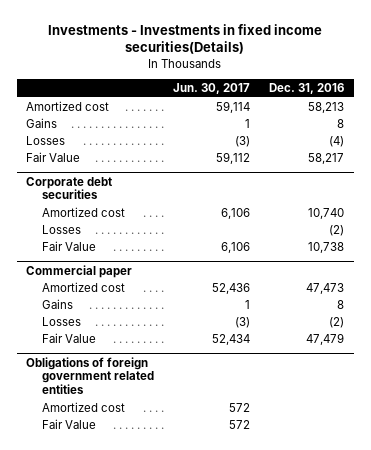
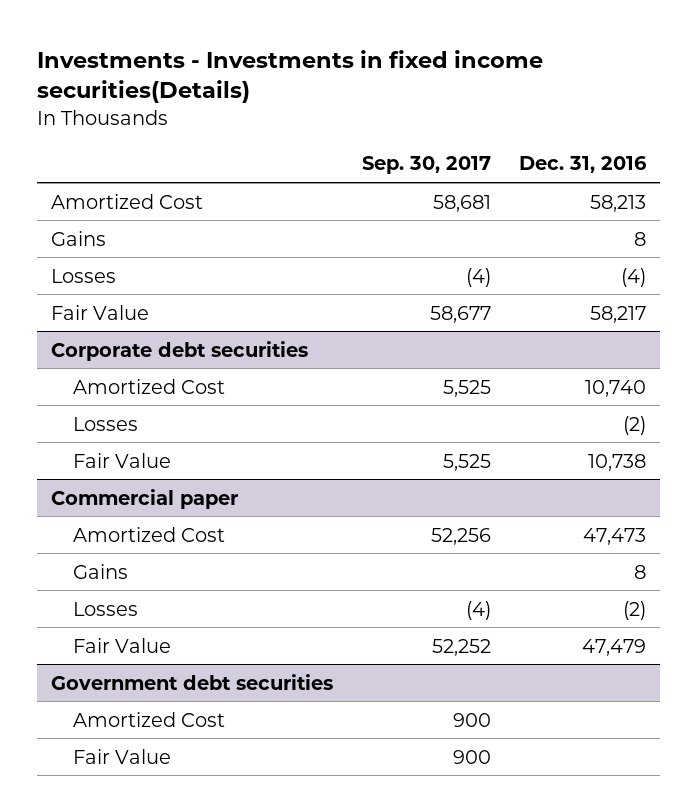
- | Jun. 30, 2017 | Dec. 31, 2016
+ | Sep. 30, 2017 | Dec. 31, 2016
- Amortized cost | 59,114 | 58,213
+ Amortized Cost | 58,681 | 58,213
@ Corporate debt securities
- Amortized cost | 6,106 | 10,740
+ Amortized Cost | 5,525 | 10,740
@ Commercial paper
- Amortized cost | 52,436 | 47,473
+ Amortized Cost | 52,256 | 47,473
- Obligations of foreign government related entities
- Amortized cost | 572 |
+ Government debt securities
+ Amortized Cost | 900 |

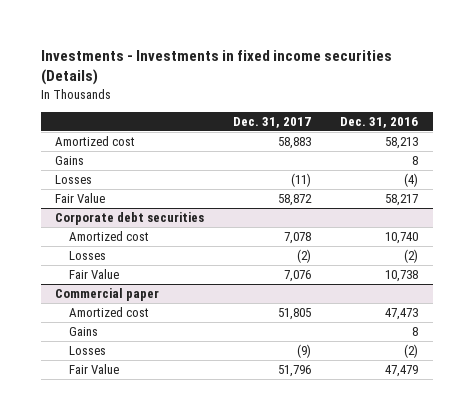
- Investments - Investments in fixed income securities(Details)
+ Investments - Investments in fixed income securities (Details)
- | Sep. 30, 2017 | Dec. 31, 2016
+ | Dec. 31, 2017 | Dec. 31, 2016
- Amortized Cost | 58,681 | 58,213
+ Amortized cost | 58,883 | 58,213
@ Corporate debt securities
- Amortized Cost | 5,525 | 10,740
+ Amortized cost | 7,078 | 10,740
@ Commercial paper
- Amortized Cost | 52,256 | 47,473
+ Amortized cost | 51,805 | 47,473
- Government debt securities
- Amortized Cost | 900 |
- Fair Value | 900 |

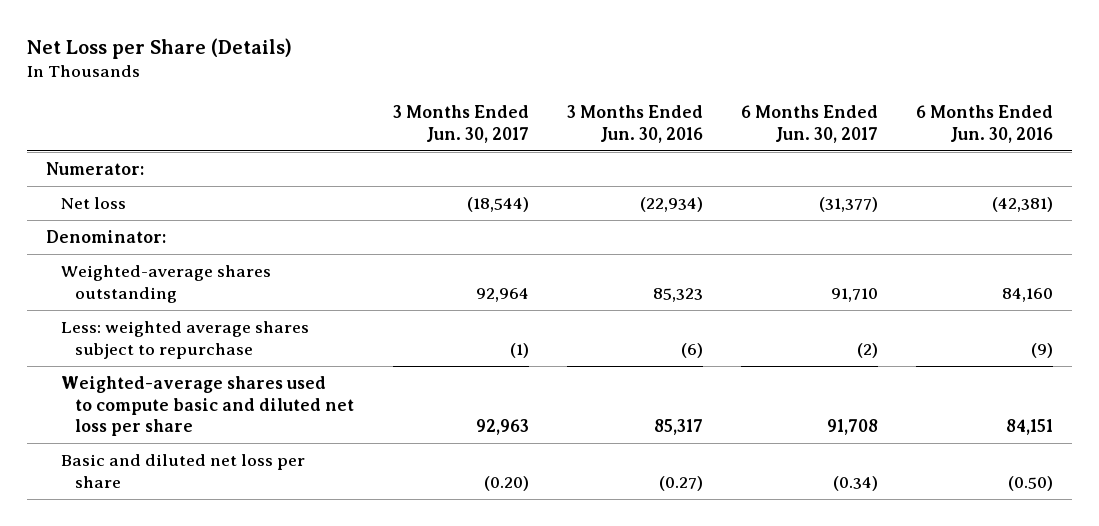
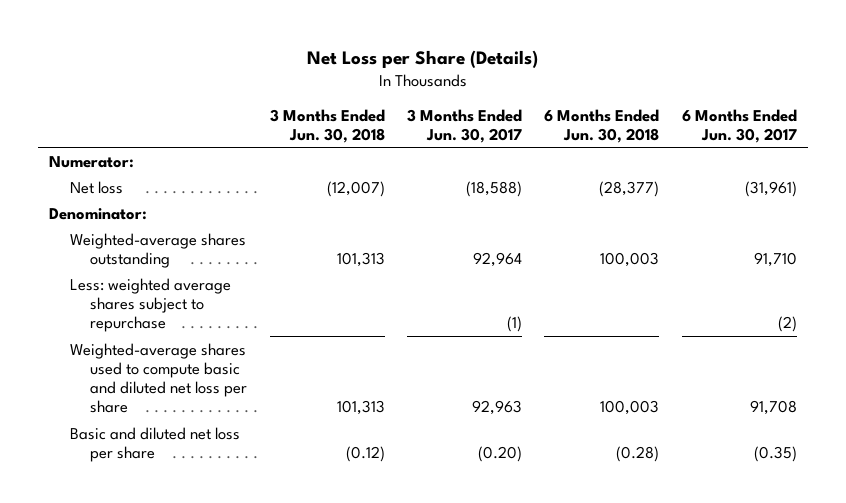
- | 3 Months Ended Jun. 30, 2017 | 3 Months Ended Jun. 30, 2016 | 6 Months Ended Jun. 30, 2017 | 6 Months Ended Jun. 30, 2016
+ | 3 Months Ended Jun. 30, 2018 | 3 Months Ended Jun. 30, 2017 | 6 Months Ended Jun. 30, 2018 | 6 Months Ended Jun. 30, 2017
- Net loss | (18,544) | (22,934) | (31,377) | (42,381)
+ Net loss | (12,007) | (18,588) | (28,377) | (31,961)
- Basic and diluted net loss per share | (0.20) | (0.27) | (0.34) | (0.50)
+ Basic and diluted net loss per share | (0.12) | (0.20) | (0.28) | (0.35)

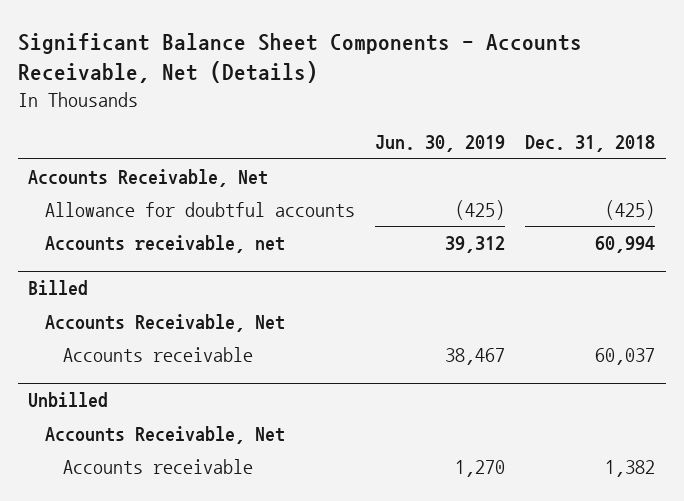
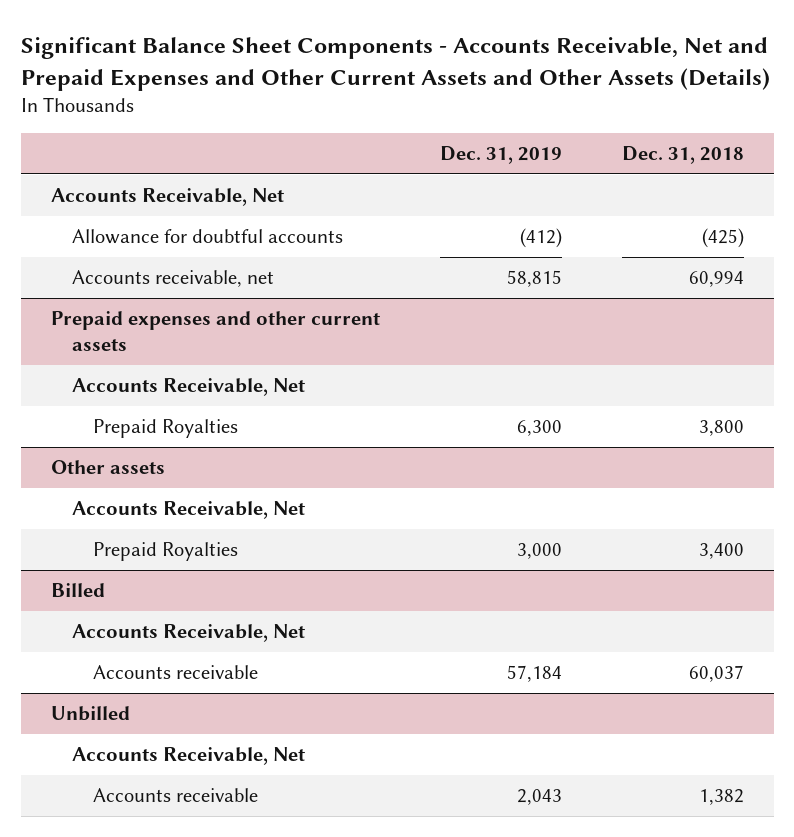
- Significant Balance Sheet Components - Accounts Receivable, Net (Details)
+ Significant Balance Sheet Components - Accounts Receivable, Net and Prepaid Expenses and Other Current Assets and Other Assets (Details)
- | Jun. 30, 2019 | Dec. 31, 2018
+ | Dec. 31, 2019 | Dec. 31, 2018
+ Prepaid expenses and other current assets
+ Accounts Receivable, Net
+ Prepaid Royalties | 6,300 | 3,800
+ Other assets
+ Accounts Receivable, Net
+ Prepaid Royalties | 3,000 | 3,400

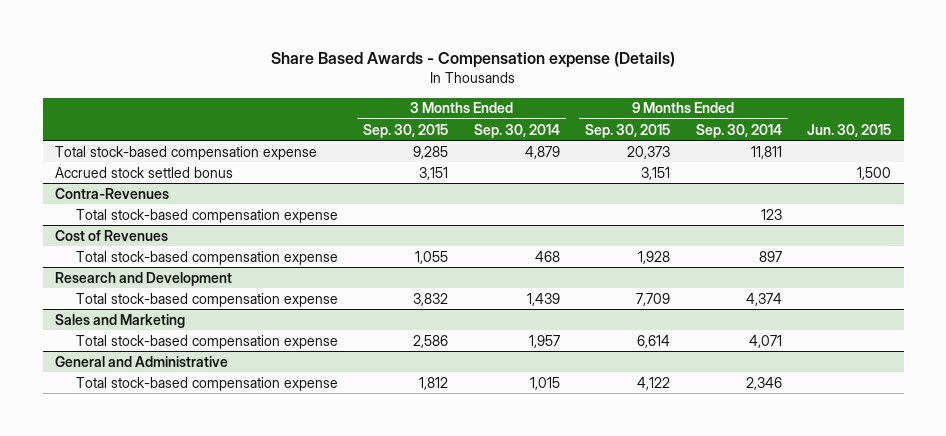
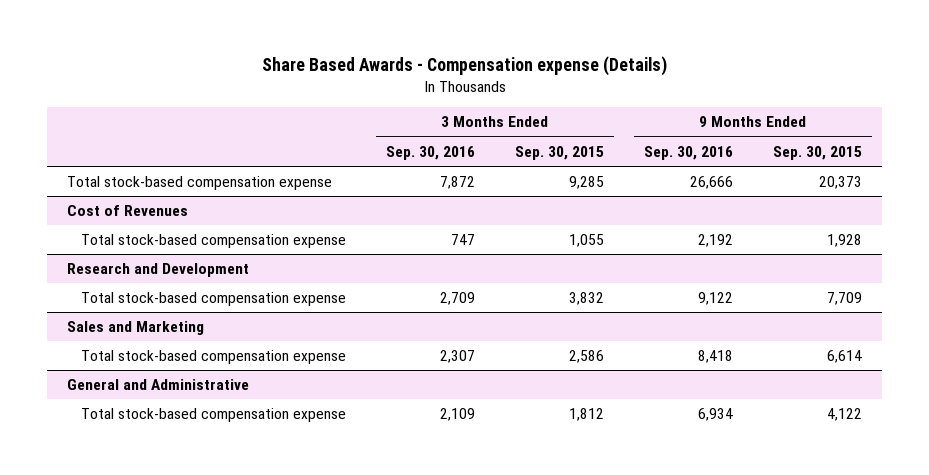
- | 3 Months Ended Sep. 30, 2015 | 3 Months Ended Sep. 30, 2014 | 9 Months Ended Sep. 30, 2015 | 9 Months Ended Sep. 30, 2014 | Jun. 30, 2015
+ | 3 Months Ended Sep. 30, 2016 | 3 Months Ended Sep. 30, 2015 | 9 Months Ended Sep. 30, 2016 | 9 Months Ended Sep. 30, 2015
- Accrued stock settled bonus | 3,151 | | 3,151 | | 1,500
- Contra-Revenues
- Total stock-based compensation expense | | | | 123 |

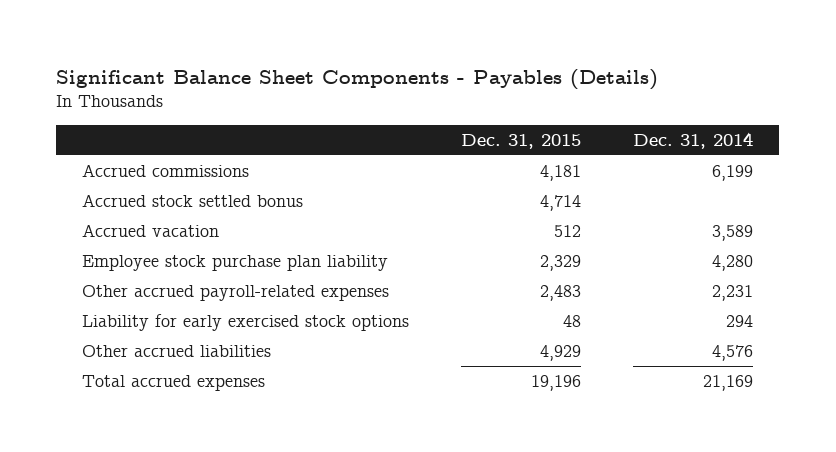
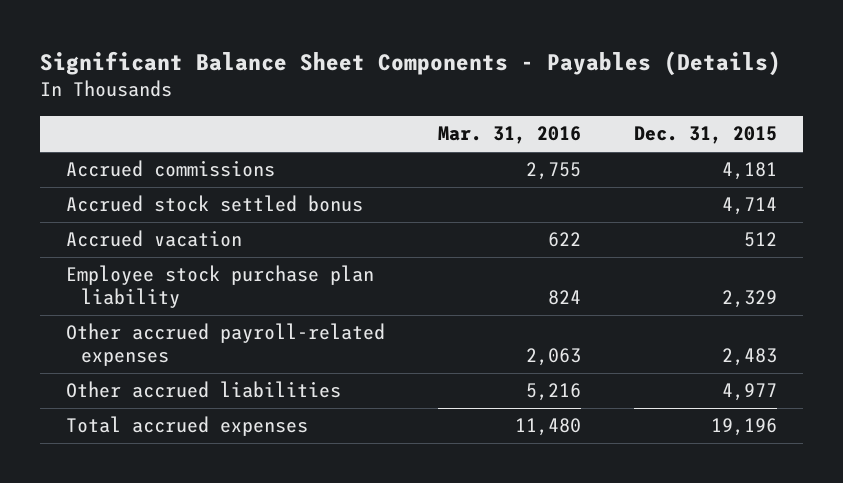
- | Dec. 31, 2015 | Dec. 31, 2014
+ | Mar. 31, 2016 | Dec. 31, 2015
- Liability for early exercised stock options | 48 | 294
- Other accrued liabilities | 4,929 | 4,576
+ Other accrued liabilities | 5,216 | 4,977

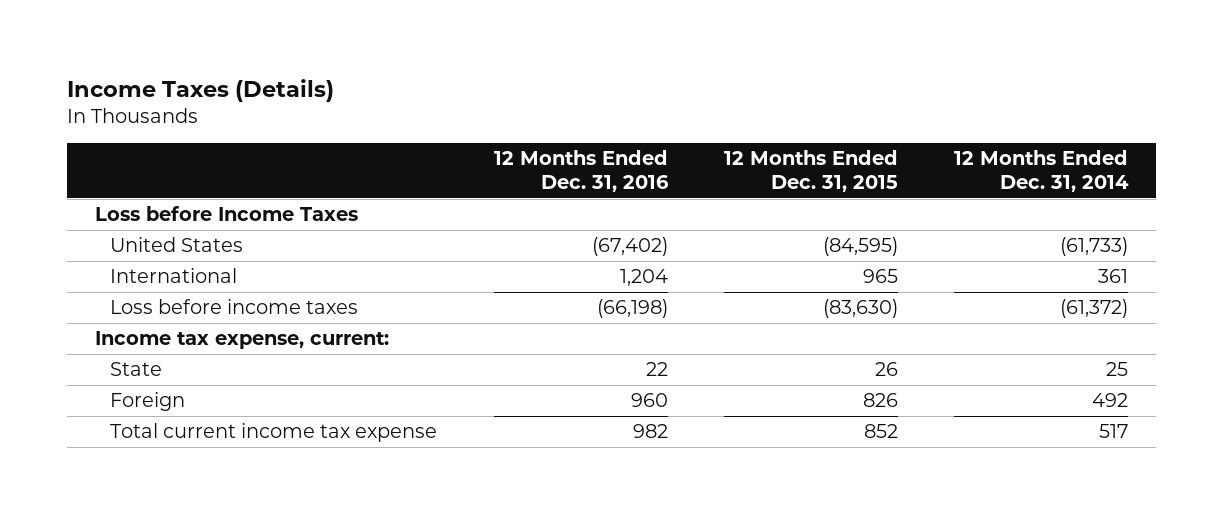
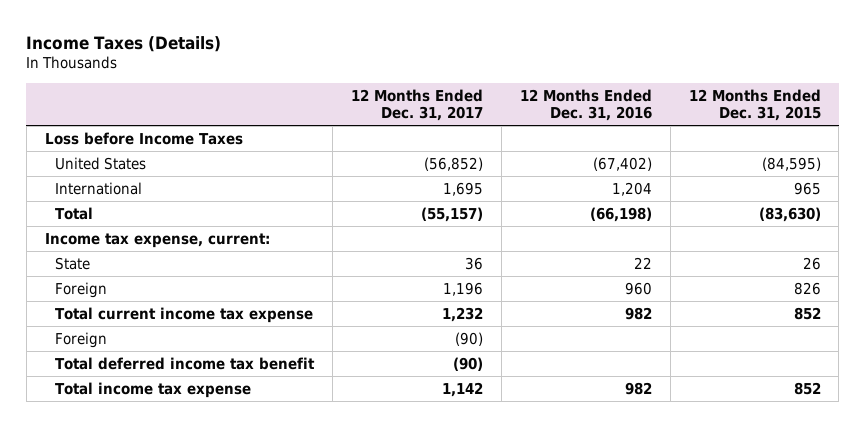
- | 12 Months Ended Dec. 31, 2016 | 12 Months Ended Dec. 31, 2015 | 12 Months Ended Dec. 31, 2014
+ | 12 Months Ended Dec. 31, 2017 | 12 Months Ended Dec. 31, 2016 | 12 Months Ended Dec. 31, 2015
- Loss before income taxes | (66,198) | (83,630) | (61,372)
+ Total | (55,157) | (66,198) | (83,630)
+ Foreign | (90) | |
+ Total deferred income tax benefit | (90) | |
+ Total income tax expense | 1,142 | 982 | 852

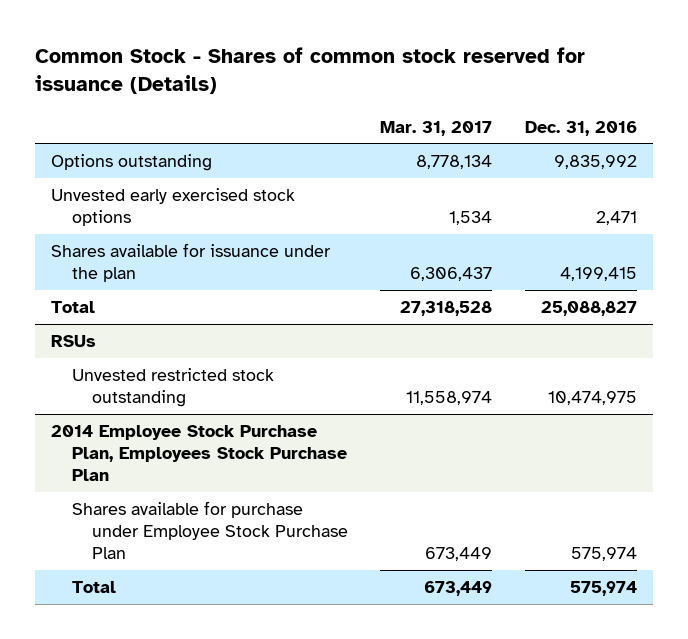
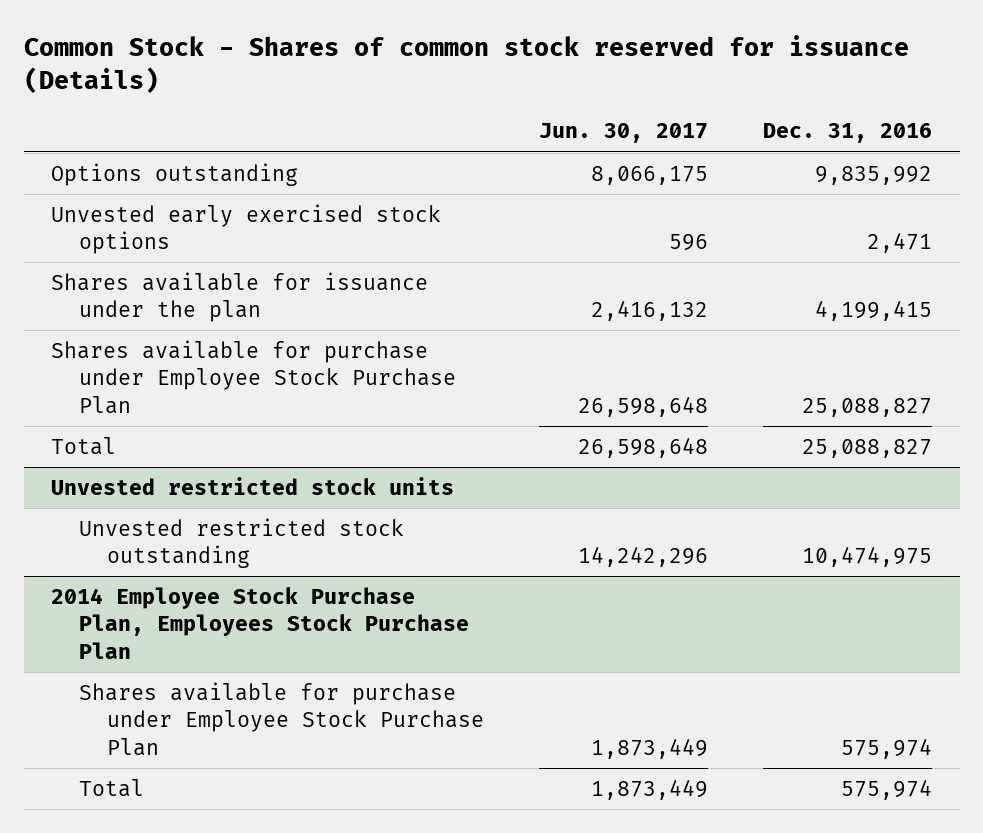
- | Mar. 31, 2017 | Dec. 31, 2016
+ | Jun. 30, 2017 | Dec. 31, 2016
+ Shares available for purchase under Employee Stock Purchase Plan | 26,598,648 | 25,088,827
- RSUs
+ Unvested restricted stock units

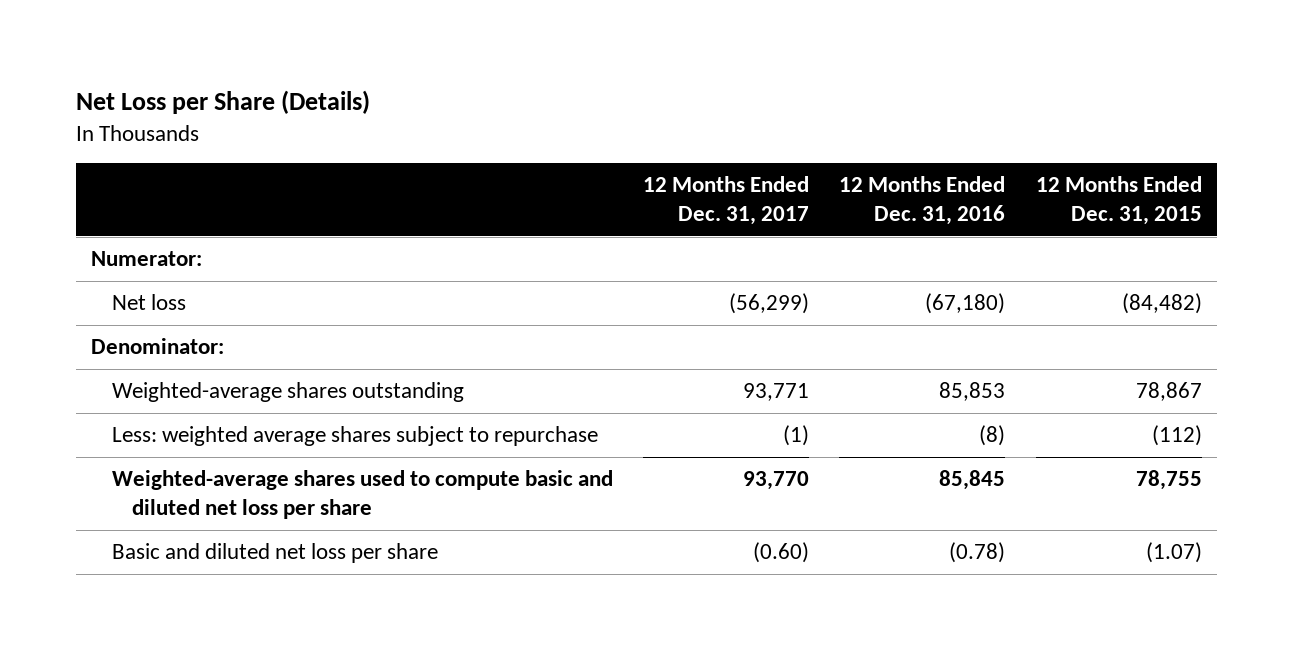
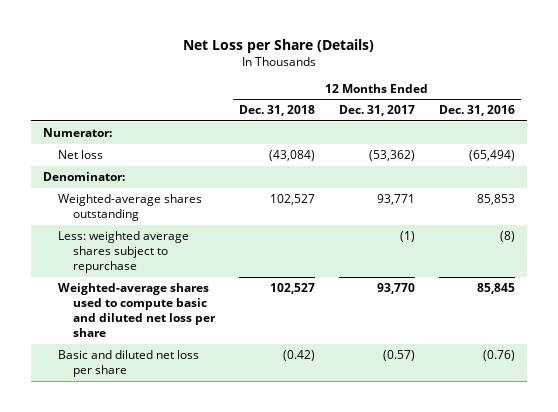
- | 12 Months Ended Dec. 31, 2017 | 12 Months Ended Dec. 31, 2016 | 12 Months Ended Dec. 31, 2015
+ | 12 Months Ended Dec. 31, 2018 | 12 Months Ended Dec. 31, 2017 | 12 Months Ended Dec. 31, 2016
- Net loss | (56,299) | (67,180) | (84,482)
+ Net loss | (43,084) | (53,362) | (65,494)
- Basic and diluted net loss per share | (0.60) | (0.78) | (1.07)
+ Basic and diluted net loss per share | (0.42) | (0.57) | (0.76)

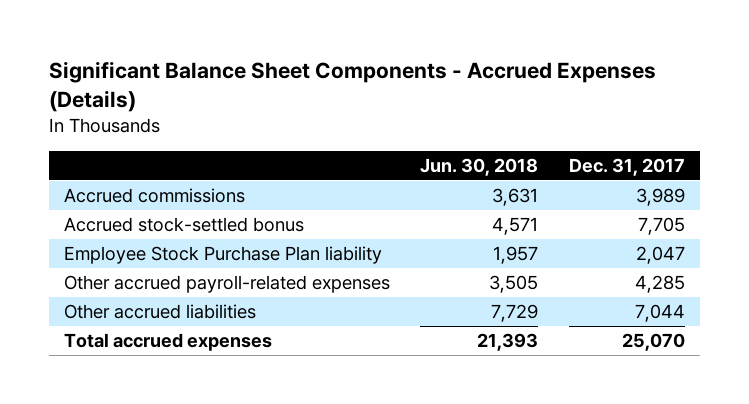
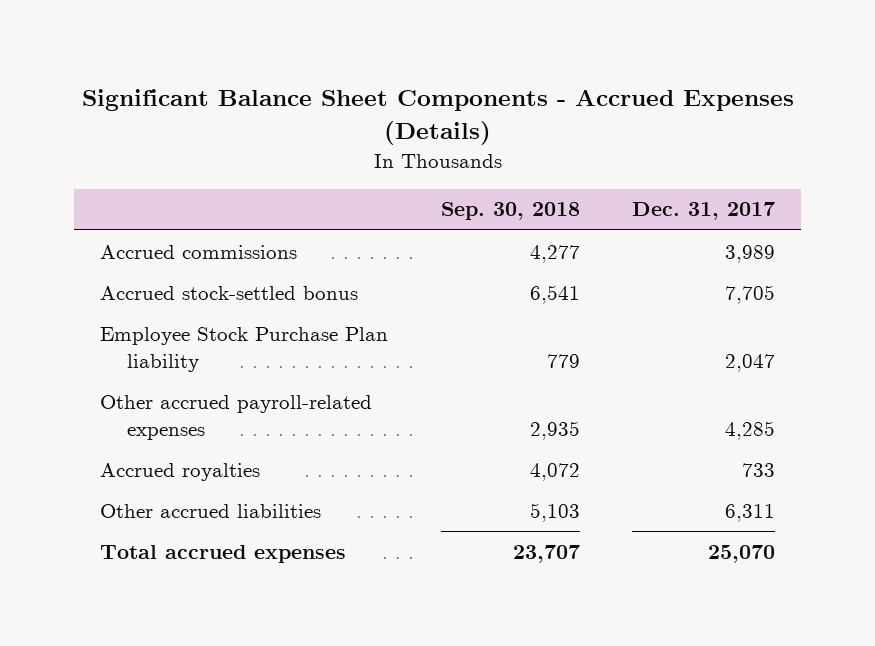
- | Jun. 30, 2018 | Dec. 31, 2017
+ | Sep. 30, 2018 | Dec. 31, 2017
- Other accrued liabilities | 7,729 | 7,044
+ Accrued royalties | 4,072 | 733
+ Other accrued liabilities | 5,103 | 6,311

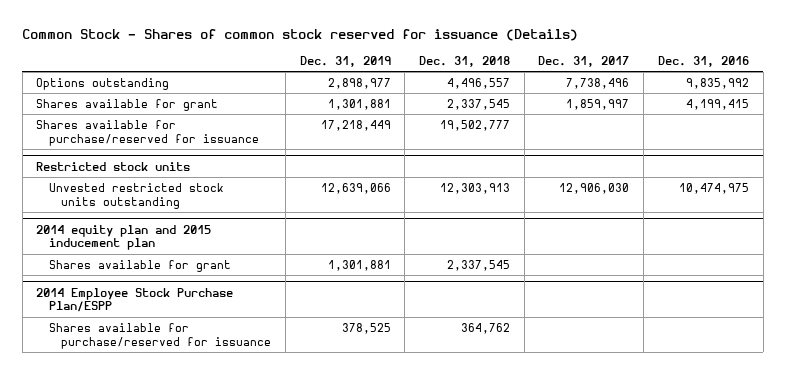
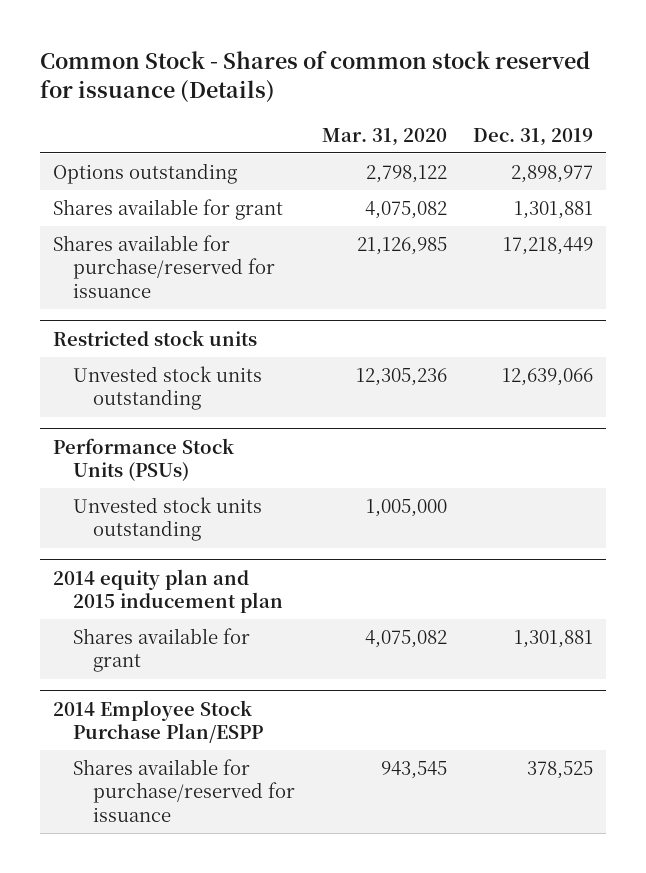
- | Dec. 31, 2019 | Dec. 31, 2018 | Dec. 31, 2017 | Dec. 31, 2016
+ | Mar. 31, 2020 | Dec. 31, 2019
@ Restricted stock units
- Unvested restricted stock units outstanding | 12,639,066 | 12,303,913 | 12,906,030 | 10,474,975
+ Unvested stock units outstanding | 12,305,236 | 12,639,066
+ Performance Stock Units (PSUs)
+ Unvested stock units outstanding | 1,005,000 |

